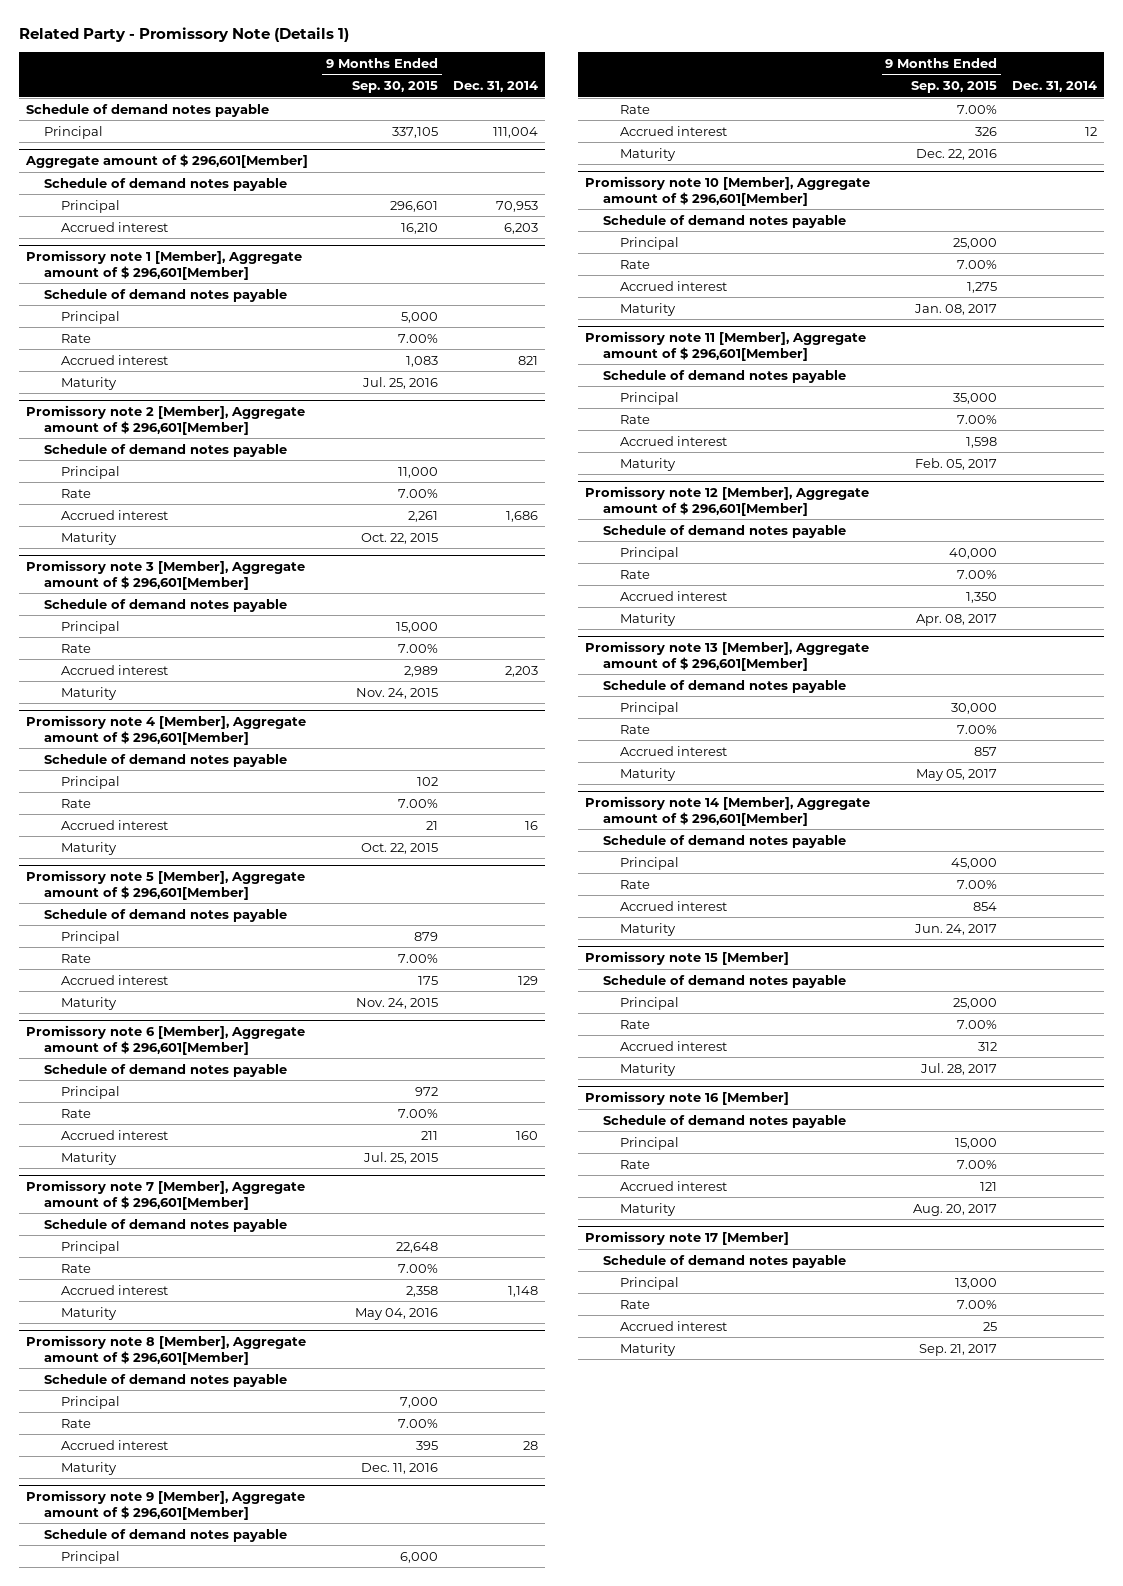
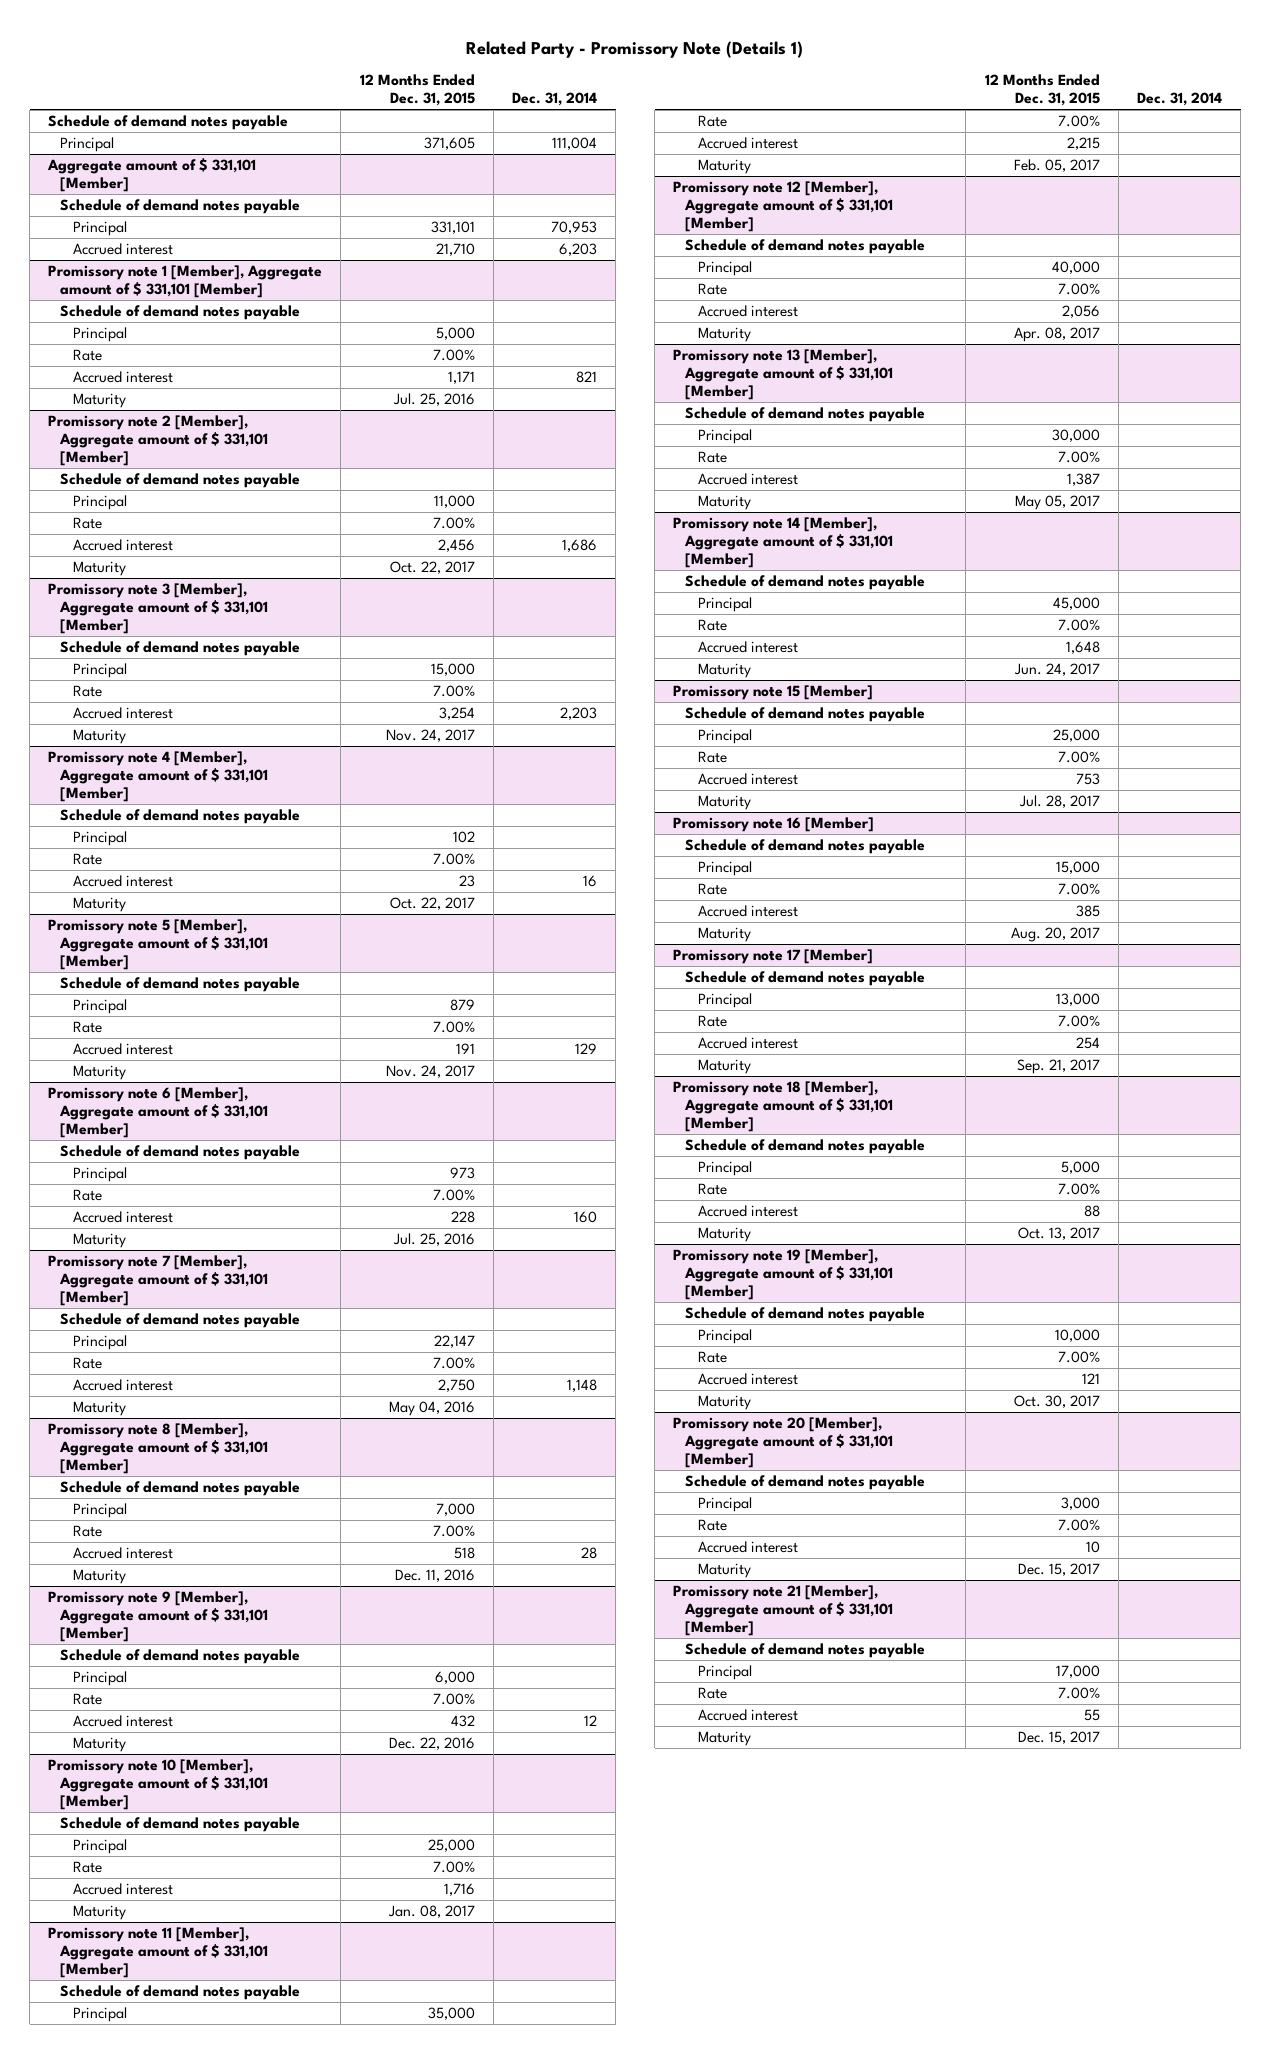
- | 9 Months Ended Sep. 30, 2015 | Dec. 31, 2014
+ | 12 Months Ended Dec. 31, 2015 | Dec. 31, 2014
- Aggregate amount of $ 296,601[Member]
+ Aggregate amount of $ 331,101 [Member]
- Promissory note 1 [Member], Aggregate amount of $ 296,601[Member]
+ Promissory note 1 [Member], Aggregate amount of $ 331,101 [Member]
- Promissory note 2 [Member], Aggregate amount of $ 296,601[Member]
+ Promissory note 2 [Member], Aggregate amount of $ 331,101 [Member]
- Promissory note 3 [Member], Aggregate amount of $ 296,601[Member]
+ Promissory note 3 [Member], Aggregate amount of $ 331,101 [Member]
- Promissory note 4 [Member], Aggregate amount of $ 296,601[Member]
+ Promissory note 4 [Member], Aggregate amount of $ 331,101 [Member]
- Promissory note 5 [Member], Aggregate amount of $ 296,601[Member]
+ Promissory note 5 [Member], Aggregate amount of $ 331,101 [Member]
- Promissory note 6 [Member], Aggregate amount of $ 296,601[Member]
+ Promissory note 6 [Member], Aggregate amount of $ 331,101 [Member]
- Promissory note 7 [Member], Aggregate amount of $ 296,601[Member]
+ Promissory note 7 [Member], Aggregate amount of $ 331,101 [Member]
- Promissory note 8 [Member], Aggregate amount of $ 296,601[Member]
+ Promissory note 8 [Member], Aggregate amount of $ 331,101 [Member]
- Promissory note 9 [Member], Aggregate amount of $ 296,601[Member]
+ Promissory note 9 [Member], Aggregate amount of $ 331,101 [Member]
- Promissory note 10 [Member], Aggregate amount of $ 296,601[Member]
+ Promissory note 10 [Member], Aggregate amount of $ 331,101 [Member]
- Promissory note 11 [Member], Aggregate amount of $ 296,601[Member]
+ Promissory note 11 [Member], Aggregate amount of $ 331,101 [Member]
- Promissory note 12 [Member], Aggregate amount of $ 296,601[Member]
+ Promissory note 12 [Member], Aggregate amount of $ 331,101 [Member]
- Promissory note 13 [Member], Aggregate amount of $ 296,601[Member]
+ Promissory note 13 [Member], Aggregate amount of $ 331,101 [Member]
- Promissory note 14 [Member], Aggregate amount of $ 296,601[Member]
+ Promissory note 14 [Member], Aggregate amount of $ 331,101 [Member]
+ Promissory note 18 [Member], Aggregate amount of $ 331,101 [Member]
+ Schedule of demand notes payable
+ Principal | 5,000 |
+ Rate | 7.00% |
+ Accrued interest | 88 |
+ Maturity | Oct. 13, 2017 |
+ Promissory note 19 [Member], Aggregate amount of $ 331,101 [Member]
+ Schedule of demand notes payable
+ Principal | 10,000 |
+ Rate | 7.00% |
+ Accrued interest | 121 |
+ Maturity | Oct. 30, 2017 |
+ Promissory note 20 [Member], Aggregate amount of $ 331,101 [Member]
+ Schedule of demand notes payable
+ Principal | 3,000 |
+ Rate | 7.00% |
+ Accrued interest | 10 |
+ Maturity | Dec. 15, 2017 |
+ Promissory note 21 [Member], Aggregate amount of $ 331,101 [Member]
+ Schedule of demand notes payable
+ Principal | 17,000 |
+ Rate | 7.00% |
+ Accrued interest | 55 |
+ Maturity | Dec. 15, 2017 |

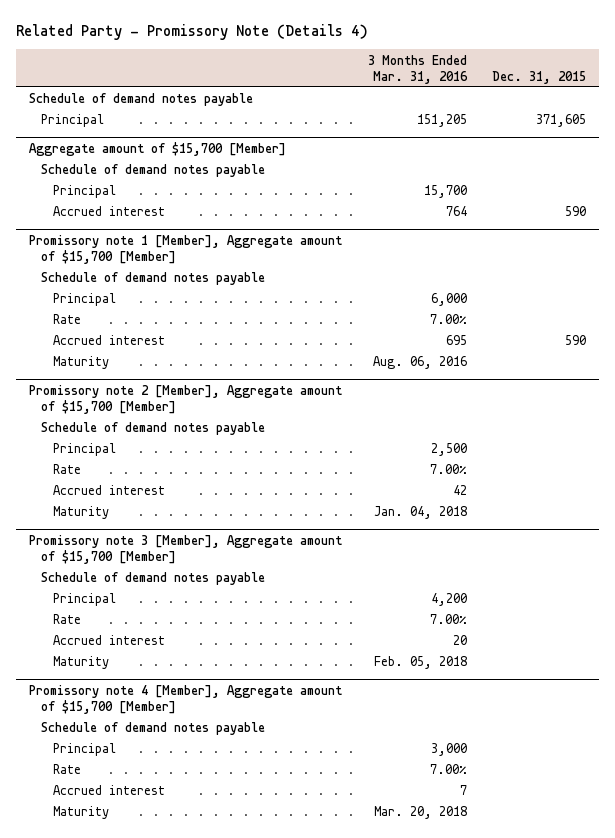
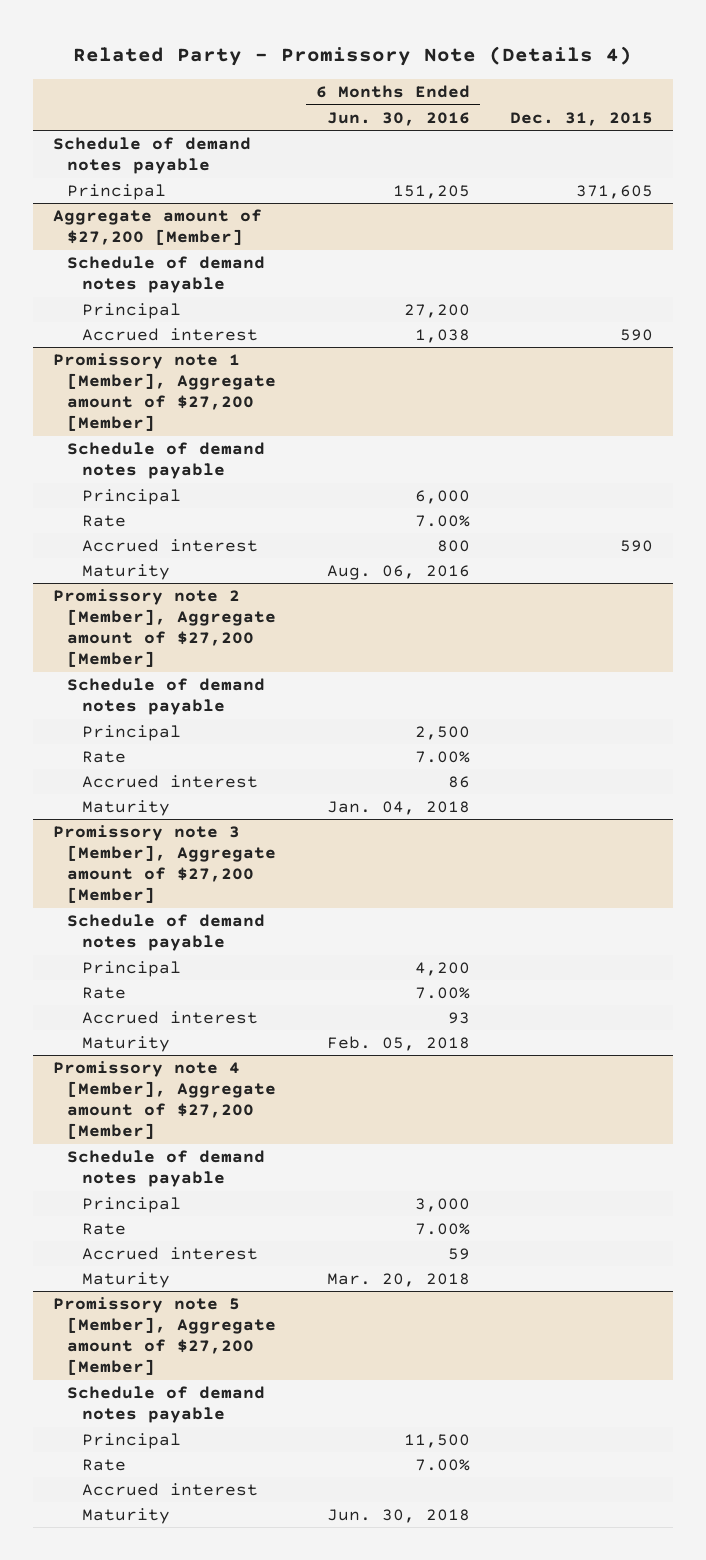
- | 3 Months Ended Mar. 31, 2016 | Dec. 31, 2015
+ | 6 Months Ended Jun. 30, 2016 | Dec. 31, 2015
- Aggregate amount of $15,700 [Member]
+ Aggregate amount of $27,200 [Member]
- Promissory note 1 [Member], Aggregate amount of $15,700 [Member]
+ Promissory note 1 [Member], Aggregate amount of $27,200 [Member]
- Promissory note 2 [Member], Aggregate amount of $15,700 [Member]
+ Promissory note 2 [Member], Aggregate amount of $27,200 [Member]
- Promissory note 3 [Member], Aggregate amount of $15,700 [Member]
+ Promissory note 3 [Member], Aggregate amount of $27,200 [Member]
- Promissory note 4 [Member], Aggregate amount of $15,700 [Member]
+ Promissory note 4 [Member], Aggregate amount of $27,200 [Member]
+ Promissory note 5 [Member], Aggregate amount of $27,200 [Member]
+ Schedule of demand notes payable
+ Principal | 11,500 |
+ Rate | 7.00% |
+ Accrued interest
+ Maturity | Jun. 30, 2018 |

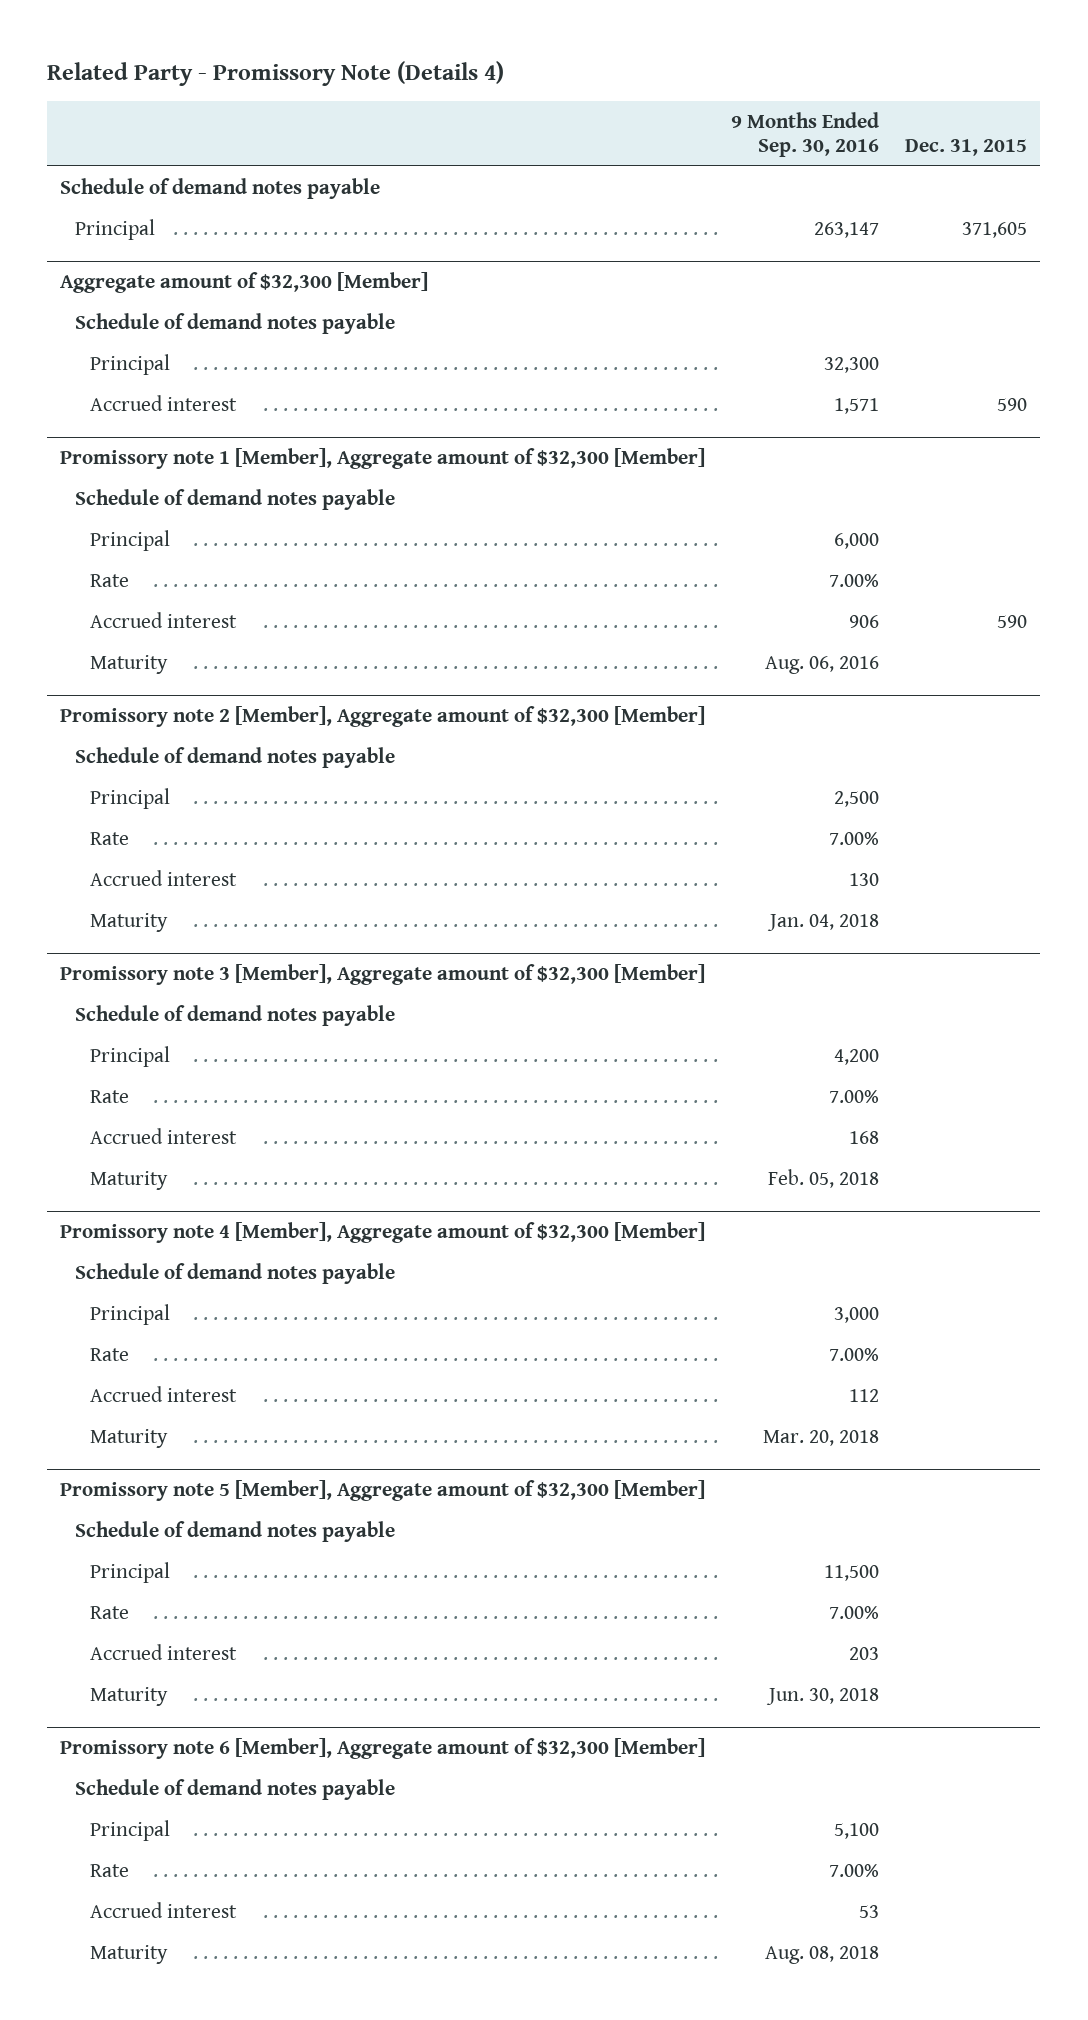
- | 6 Months Ended Jun. 30, 2016 | Dec. 31, 2015
+ | 9 Months Ended Sep. 30, 2016 | Dec. 31, 2015
- Aggregate amount of $27,200 [Member]
+ Aggregate amount of $32,300 [Member]
- Promissory note 1 [Member], Aggregate amount of $27,200 [Member]
+ Promissory note 1 [Member], Aggregate amount of $32,300 [Member]
- Promissory note 2 [Member], Aggregate amount of $27,200 [Member]
+ Promissory note 2 [Member], Aggregate amount of $32,300 [Member]
- Promissory note 3 [Member], Aggregate amount of $27,200 [Member]
+ Promissory note 3 [Member], Aggregate amount of $32,300 [Member]
- Promissory note 4 [Member], Aggregate amount of $27,200 [Member]
+ Promissory note 4 [Member], Aggregate amount of $32,300 [Member]
- Promissory note 5 [Member], Aggregate amount of $27,200 [Member]
+ Promissory note 5 [Member], Aggregate amount of $32,300 [Member]
+ Promissory note 6 [Member], Aggregate amount of $32,300 [Member]
+ Schedule of demand notes payable
+ Principal | 5,100 |
+ Rate | 7.00% |
+ Accrued interest | 53 |
+ Maturity | Aug. 08, 2018 |

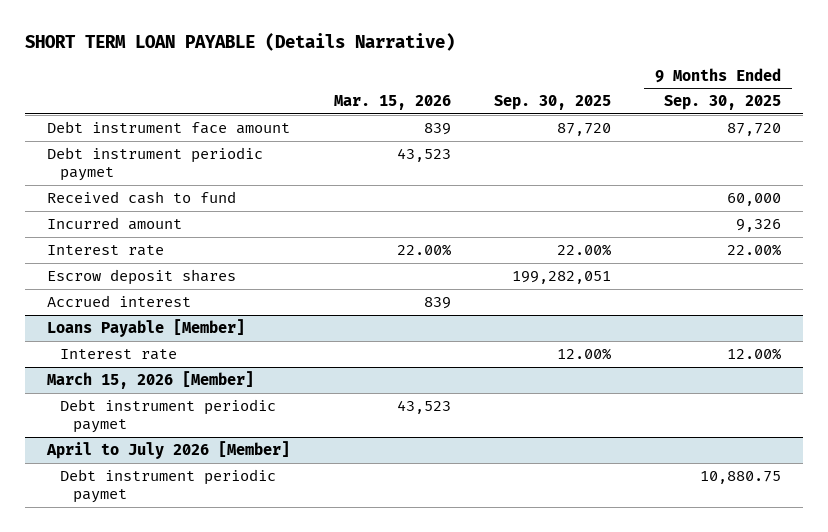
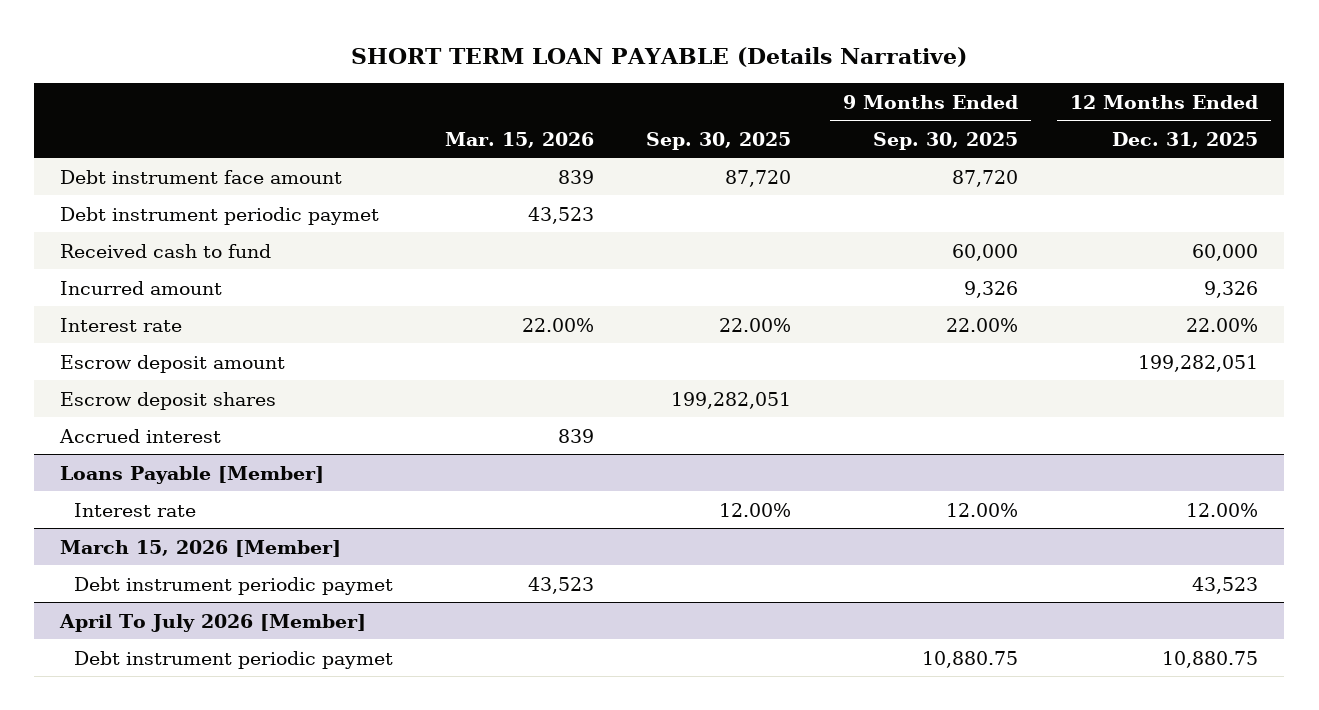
- | Mar. 15, 2026 | Sep. 30, 2025 | 9 Months Ended Sep. 30, 2025
+ | Mar. 15, 2026 | Sep. 30, 2025 | 9 Months Ended Sep. 30, 2025 | 12 Months Ended Dec. 31, 2025
+ Escrow deposit amount | | | | 199,282,051
- April to July 2026 [Member]
+ April To July 2026 [Member]

